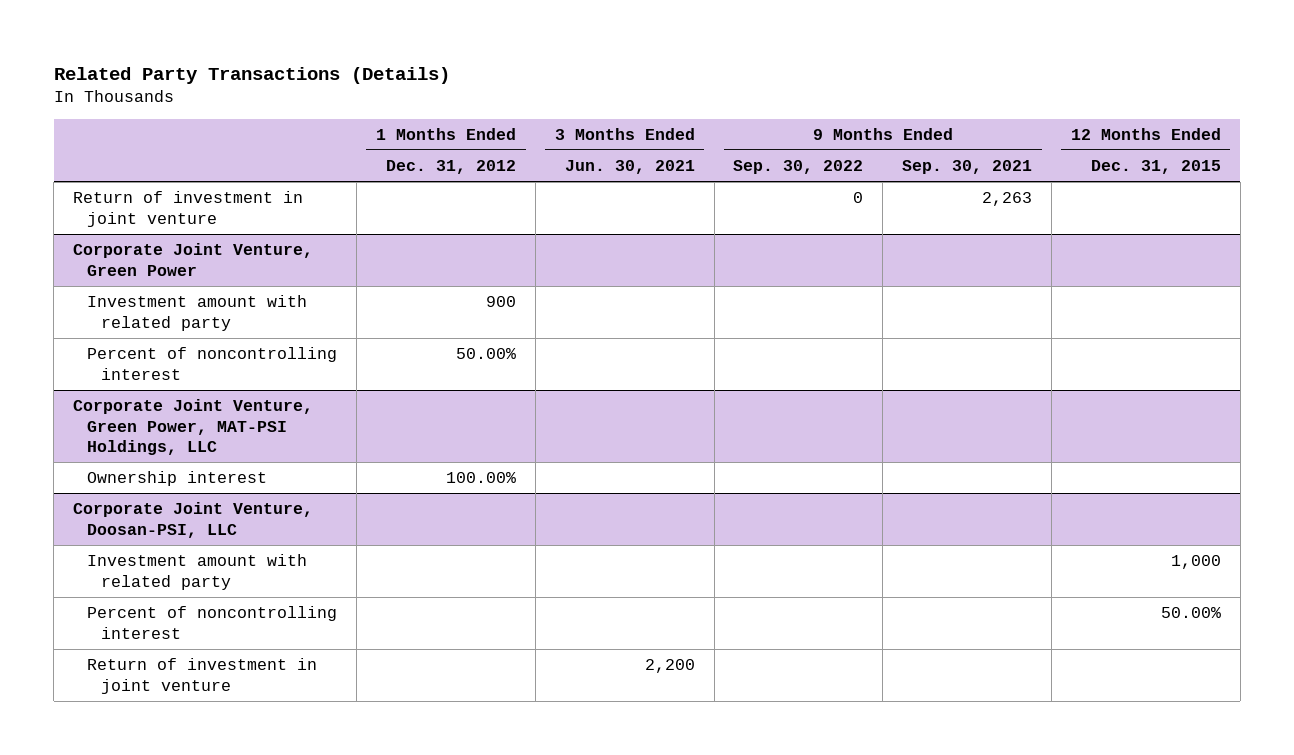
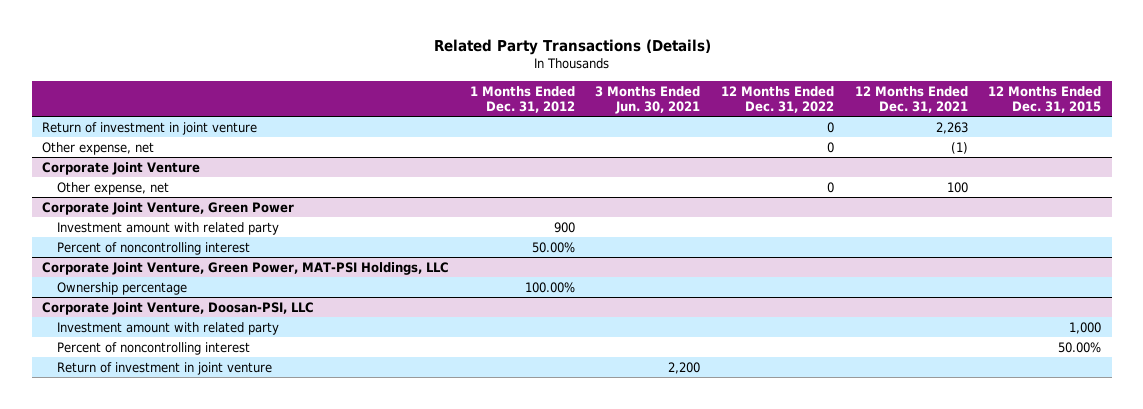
- | 1 Months Ended Dec. 31, 2012 | 3 Months Ended Jun. 30, 2021 | 9 Months Ended Sep. 30, 2022 | 9 Months Ended Sep. 30, 2021 | 12 Months Ended Dec. 31, 2015
+ | 1 Months Ended Dec. 31, 2012 | 3 Months Ended Jun. 30, 2021 | 12 Months Ended Dec. 31, 2022 | 12 Months Ended Dec. 31, 2021 | 12 Months Ended Dec. 31, 2015
+ Other expense, net | | | 0 | (1) |
+ Corporate Joint Venture
+ Other expense, net | | | 0 | 100 |
@ Corporate Joint Venture, Green Power, MAT-PSI Holdings, LLC
- Ownership interest | 100.00% | | | |
+ Ownership percentage | 100.00% | | | |

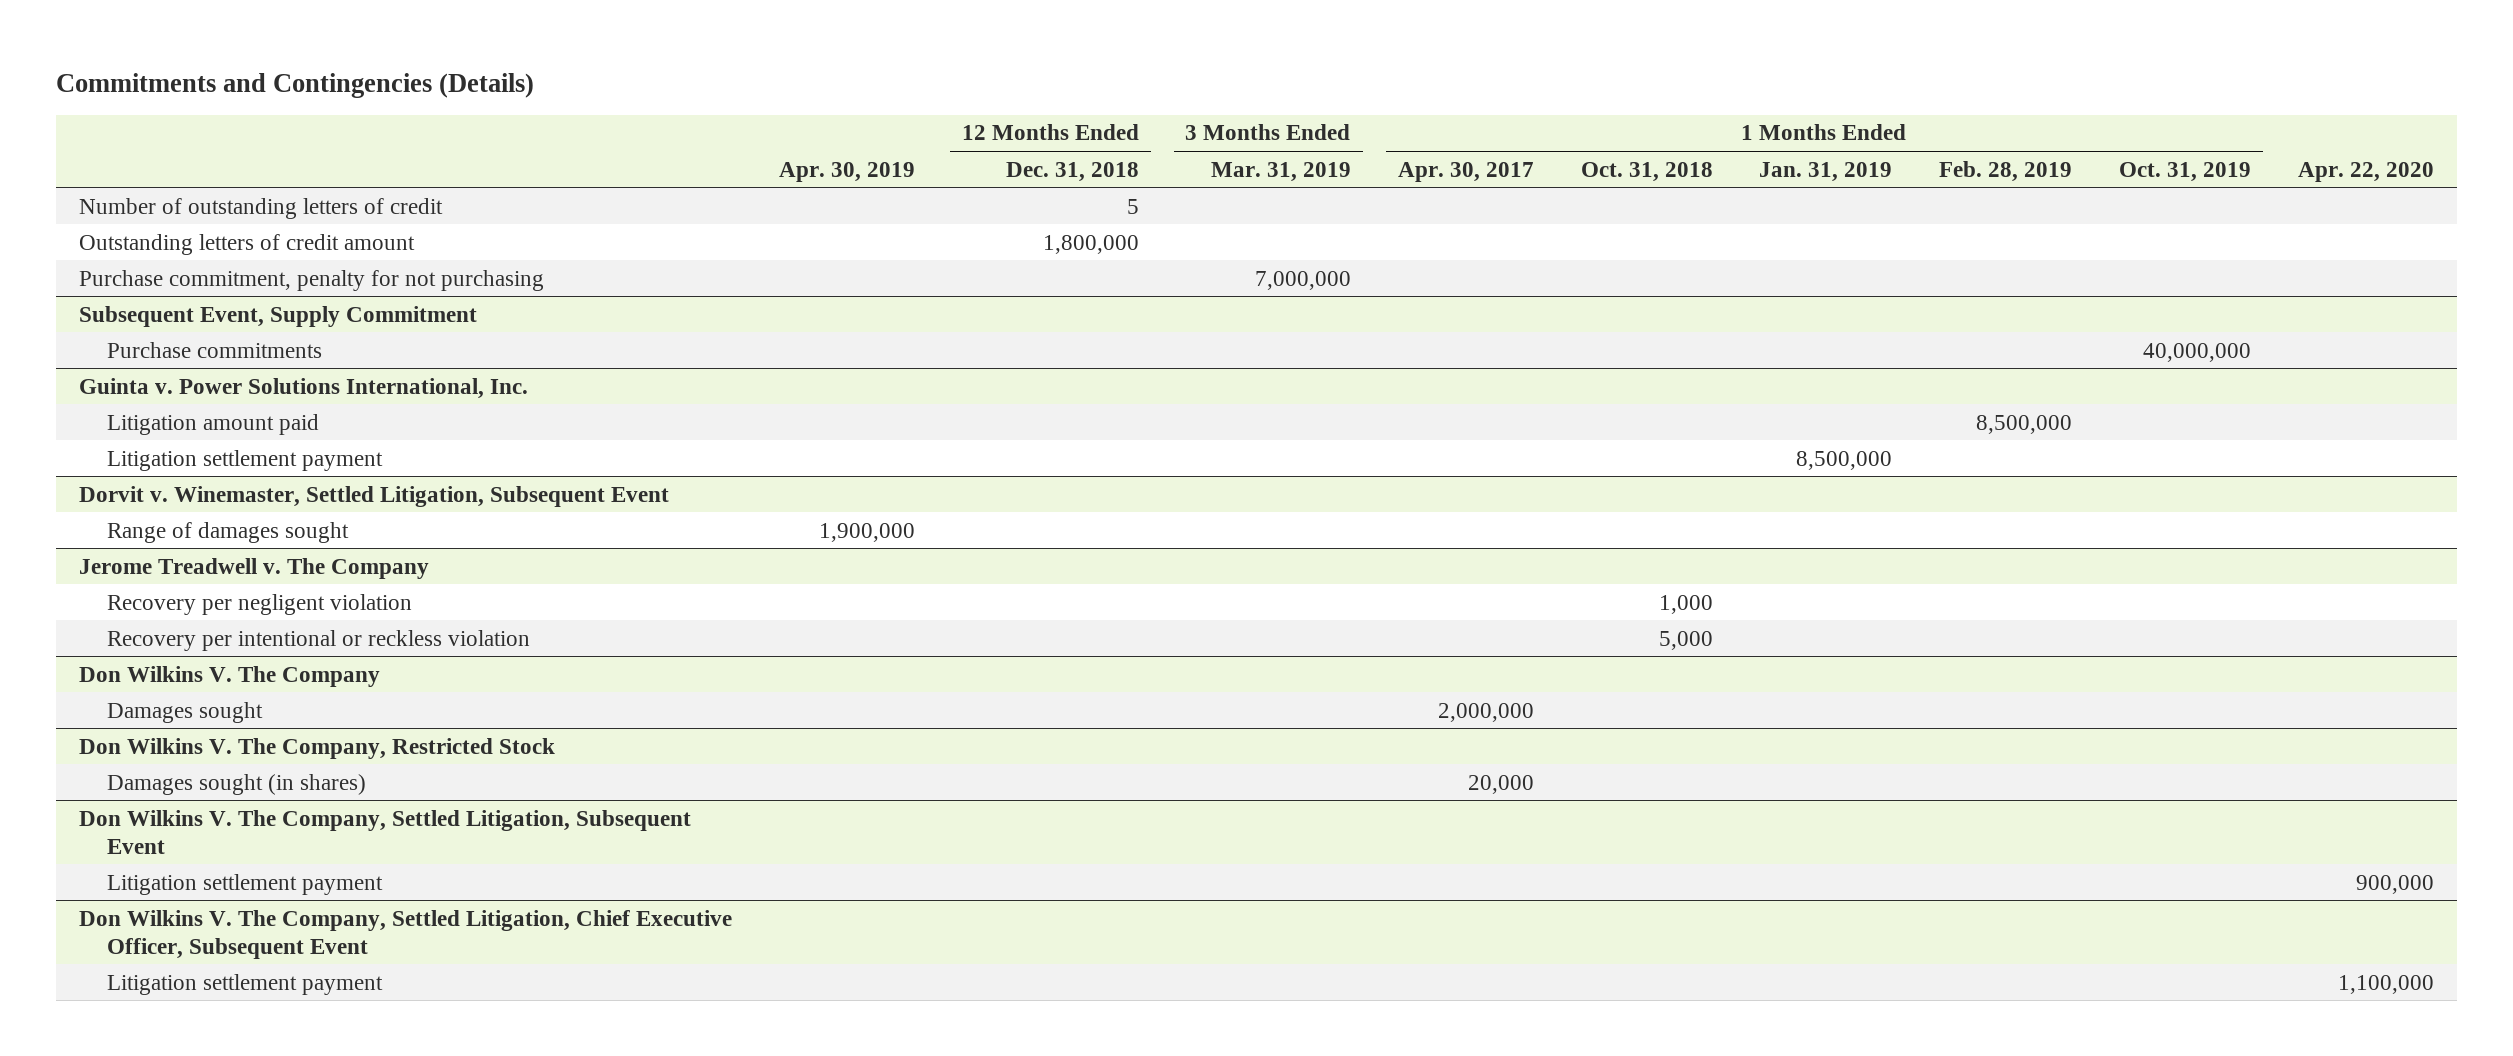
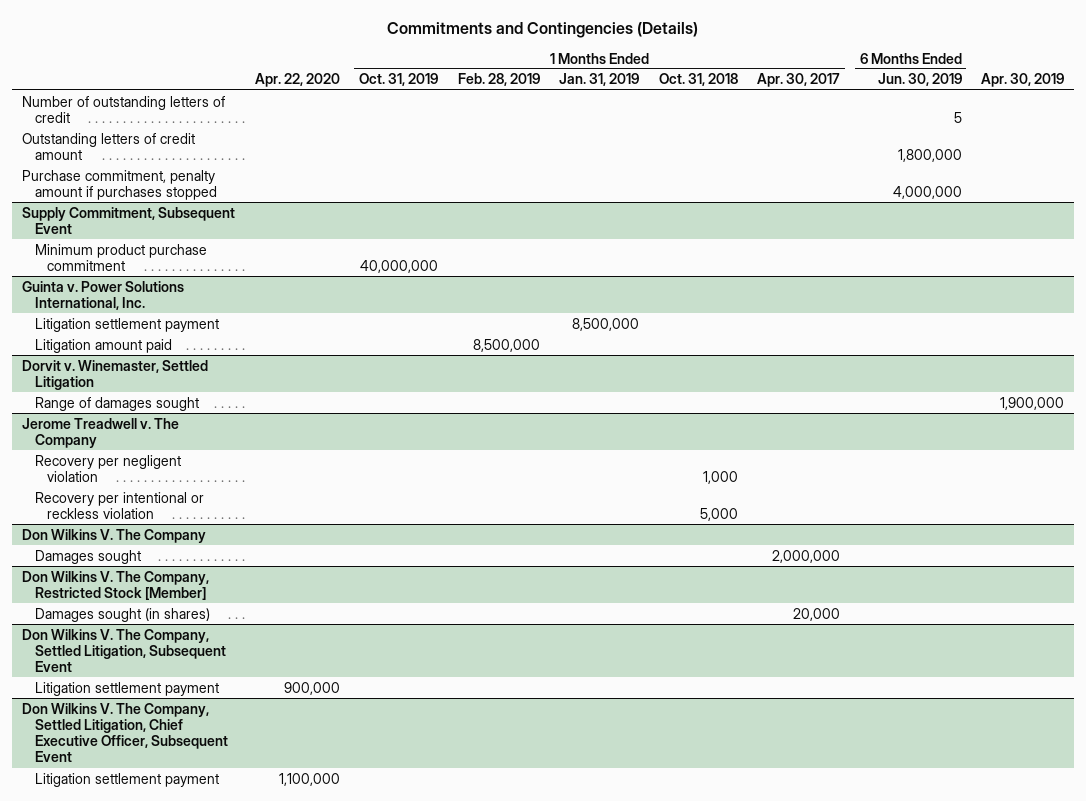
- | Apr. 30, 2019 | 12 Months Ended Dec. 31, 2018 | 3 Months Ended Mar. 31, 2019 | 1 Months Ended Apr. 30, 2017 | 1 Months Ended Oct. 31, 2018 | 1 Months Ended Jan. 31, 2019 | 1 Months Ended Feb. 28, 2019 | 1 Months Ended Oct. 31, 2019 | Apr. 22, 2020
+ | Apr. 22, 2020 | 1 Months Ended Oct. 31, 2019 | 1 Months Ended Feb. 28, 2019 | 1 Months Ended Jan. 31, 2019 | 1 Months Ended Oct. 31, 2018 | 1 Months Ended Apr. 30, 2017 | 6 Months Ended Jun. 30, 2019 | Apr. 30, 2019
- Purchase commitment, penalty for not purchasing | | | 7,000,000 | | | | | |
- Subsequent Event, Supply Commitment
- Purchase commitments | | | | | | | | 40,000,000 |
+ Purchase commitment, penalty amount if purchases stopped | | | | | | | 4,000,000 |
+ Supply Commitment, Subsequent Event
+ Minimum product purchase commitment | | 40,000,000 | | | | | |
- Dorvit v. Winemaster, Settled Litigation, Subsequent Event
@ Guinta v. Power Solutions International, Inc.
moved down: Litigation amount paid | | | 8,500,000 | | | | |
+ Dorvit v. Winemaster, Settled Litigation
- Don Wilkins V. The Company, Restricted Stock
+ Don Wilkins V. The Company, Restricted Stock [Member]

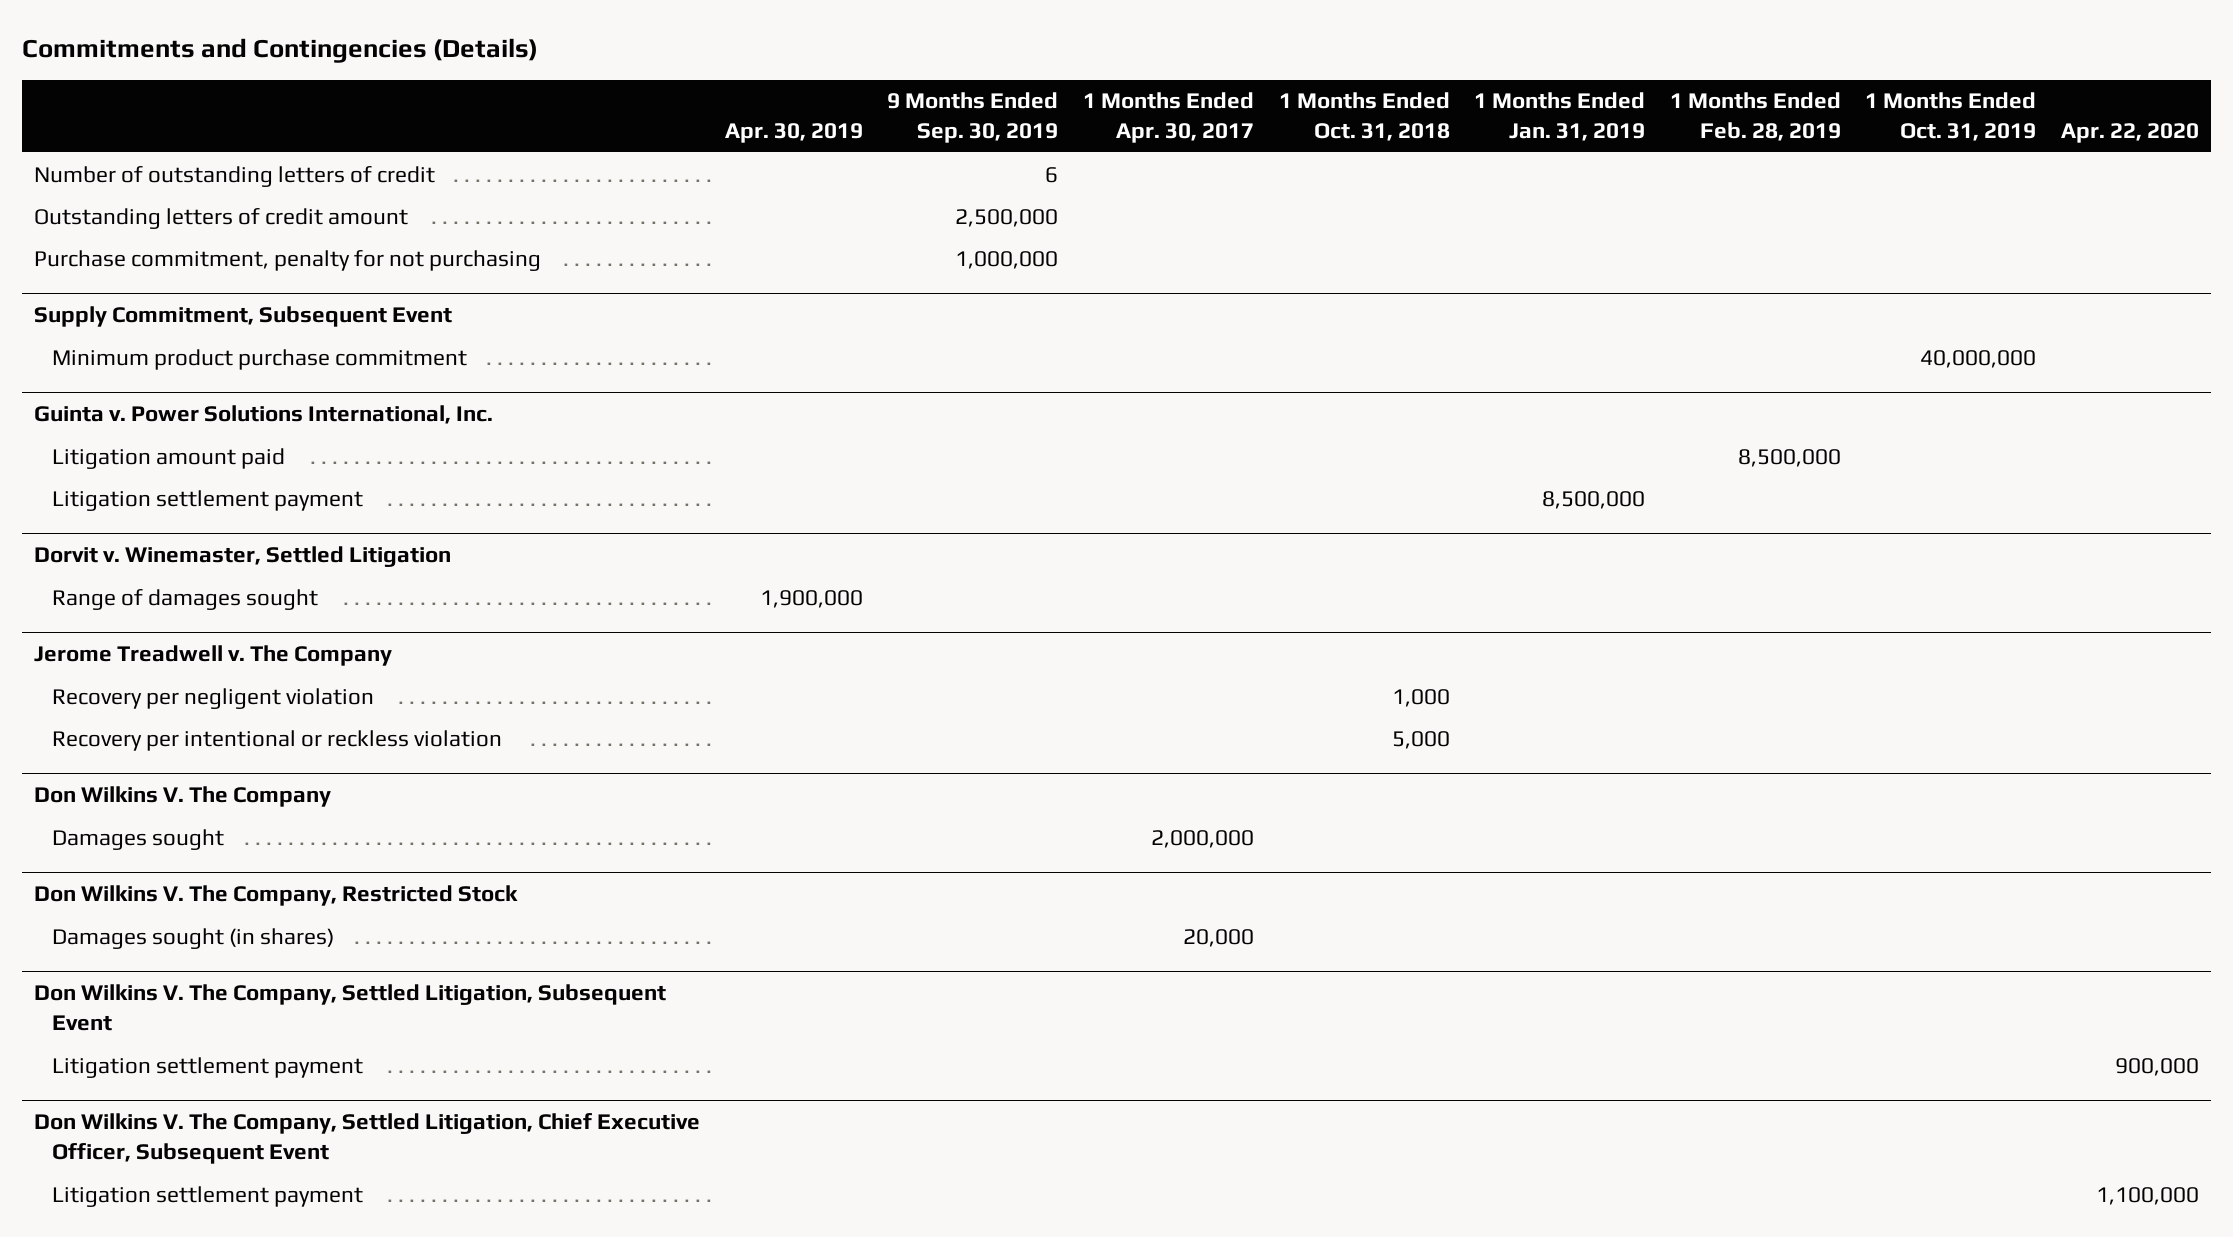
- | Apr. 22, 2020 | 1 Months Ended Oct. 31, 2019 | 1 Months Ended Feb. 28, 2019 | 1 Months Ended Jan. 31, 2019 | 1 Months Ended Oct. 31, 2018 | 1 Months Ended Apr. 30, 2017 | 6 Months Ended Jun. 30, 2019 | Apr. 30, 2019
+ | Apr. 30, 2019 | 9 Months Ended Sep. 30, 2019 | 1 Months Ended Apr. 30, 2017 | 1 Months Ended Oct. 31, 2018 | 1 Months Ended Jan. 31, 2019 | 1 Months Ended Feb. 28, 2019 | 1 Months Ended Oct. 31, 2019 | Apr. 22, 2020
- Purchase commitment, penalty amount if purchases stopped | | | | | | | 4,000,000 |
+ Purchase commitment, penalty for not purchasing | | 1,000,000 | | | | | |
@ Guinta v. Power Solutions International, Inc.
moved down: Litigation settlement payment | | | | | 8,500,000 | | |
- Don Wilkins V. The Company, Restricted Stock [Member]
+ Don Wilkins V. The Company, Restricted Stock

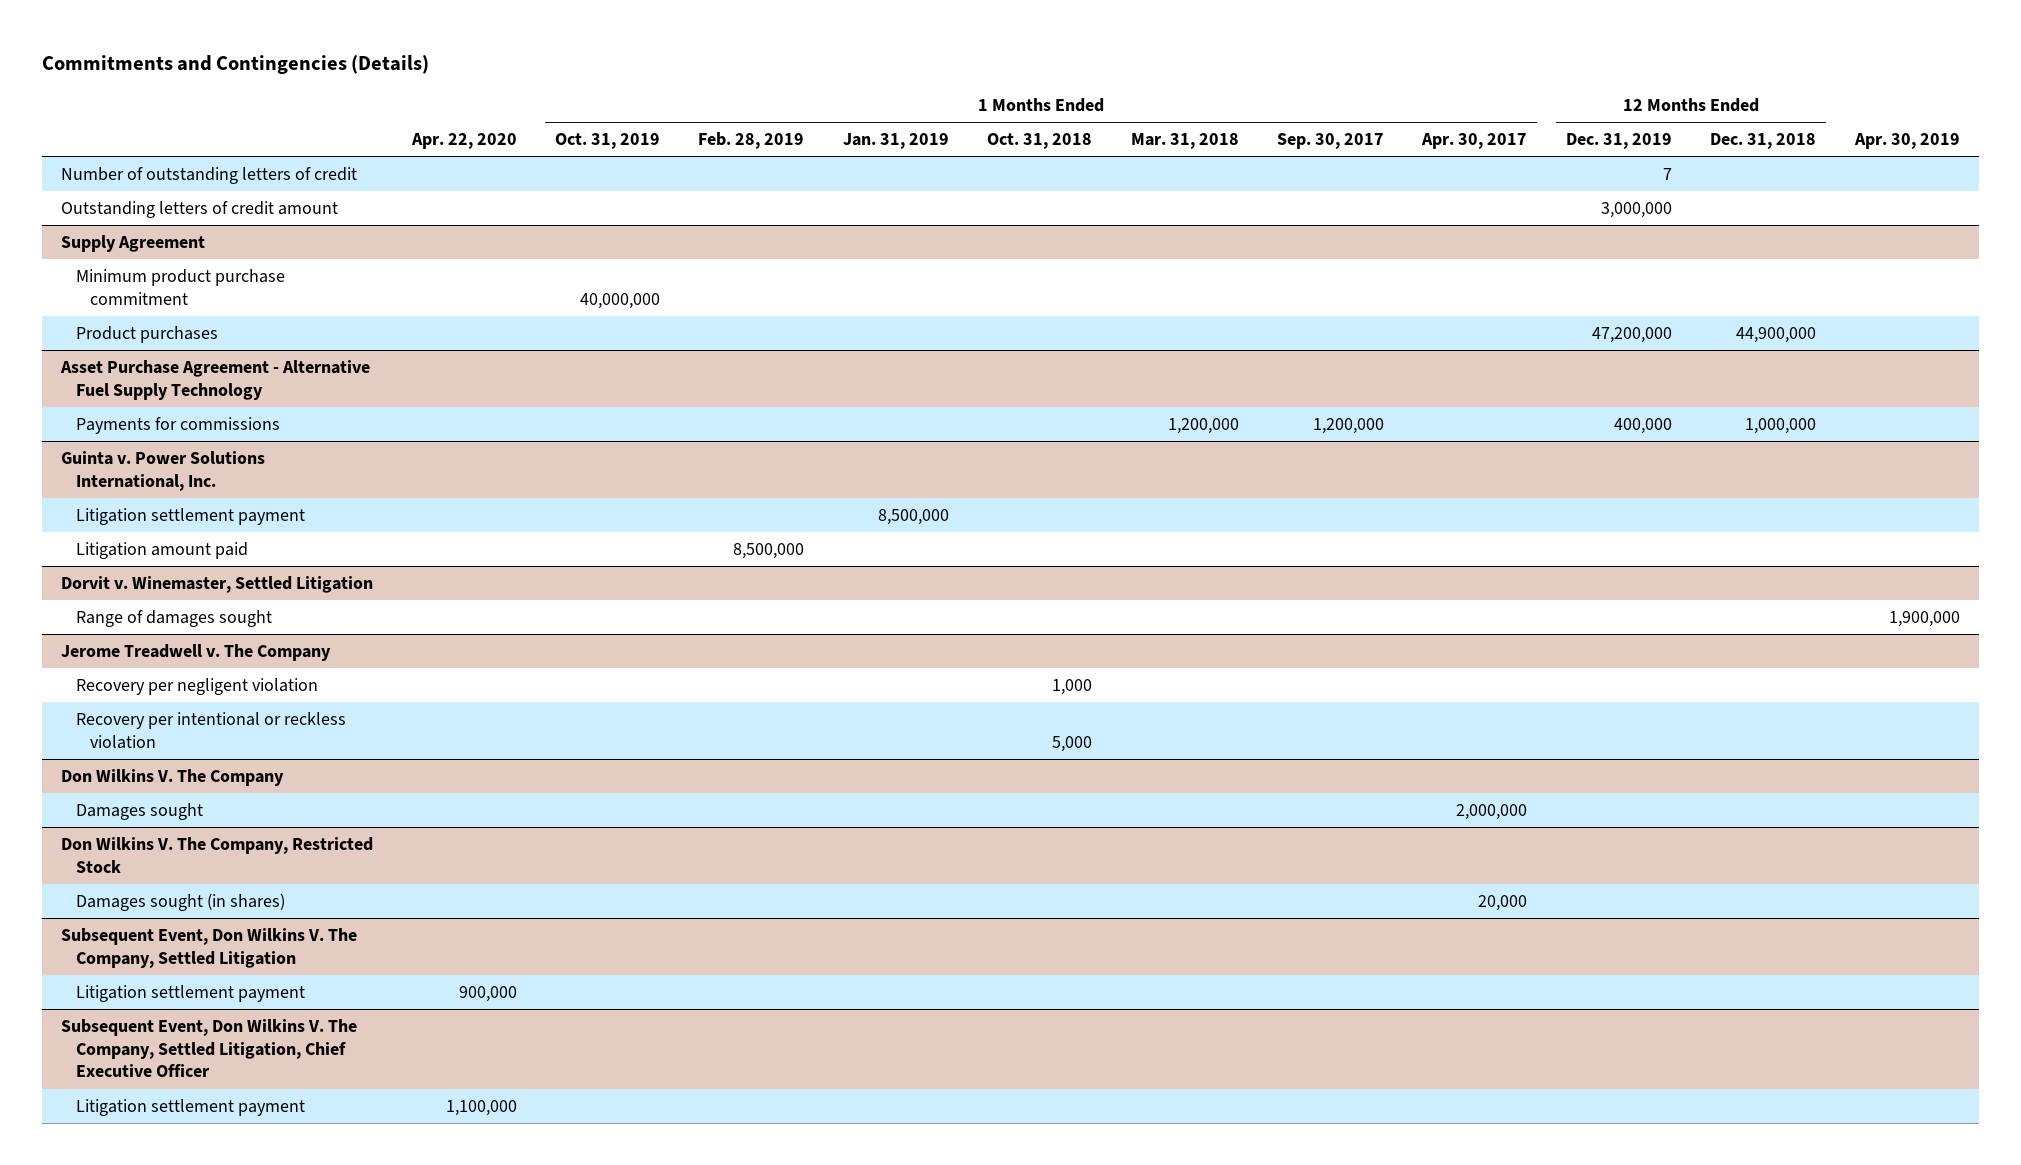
- | Apr. 30, 2019 | 9 Months Ended Sep. 30, 2019 | 1 Months Ended Apr. 30, 2017 | 1 Months Ended Oct. 31, 2018 | 1 Months Ended Jan. 31, 2019 | 1 Months Ended Feb. 28, 2019 | 1 Months Ended Oct. 31, 2019 | Apr. 22, 2020
+ | Apr. 22, 2020 | 1 Months Ended Oct. 31, 2019 | 1 Months Ended Feb. 28, 2019 | 1 Months Ended Jan. 31, 2019 | 1 Months Ended Oct. 31, 2018 | 1 Months Ended Mar. 31, 2018 | 1 Months Ended Sep. 30, 2017 | 1 Months Ended Apr. 30, 2017 | 12 Months Ended Dec. 31, 2019 | 12 Months Ended Dec. 31, 2018 | Apr. 30, 2019
- Purchase commitment, penalty for not purchasing | | 1,000,000 | | | | | |
- Supply Commitment, Subsequent Event
+ Supply Agreement
+ Product purchases | | | | | | | | | 47,200,000 | 44,900,000 |
+ Asset Purchase Agreement - Alternative Fuel Supply Technology
+ Payments for commissions | | | | | | 1,200,000 | 1,200,000 | | 400,000 | 1,000,000 |
@ Guinta v. Power Solutions International, Inc.
moved down: Litigation amount paid | | | 8,500,000 | | | | | | | |
- Don Wilkins V. The Company, Settled Litigation, Subsequent Event
+ Subsequent Event, Don Wilkins V. The Company, Settled Litigation
- Don Wilkins V. The Company, Settled Litigation, Chief Executive Officer, Subsequent Event
+ Subsequent Event, Don Wilkins V. The Company, Settled Litigation, Chief Executive Officer

